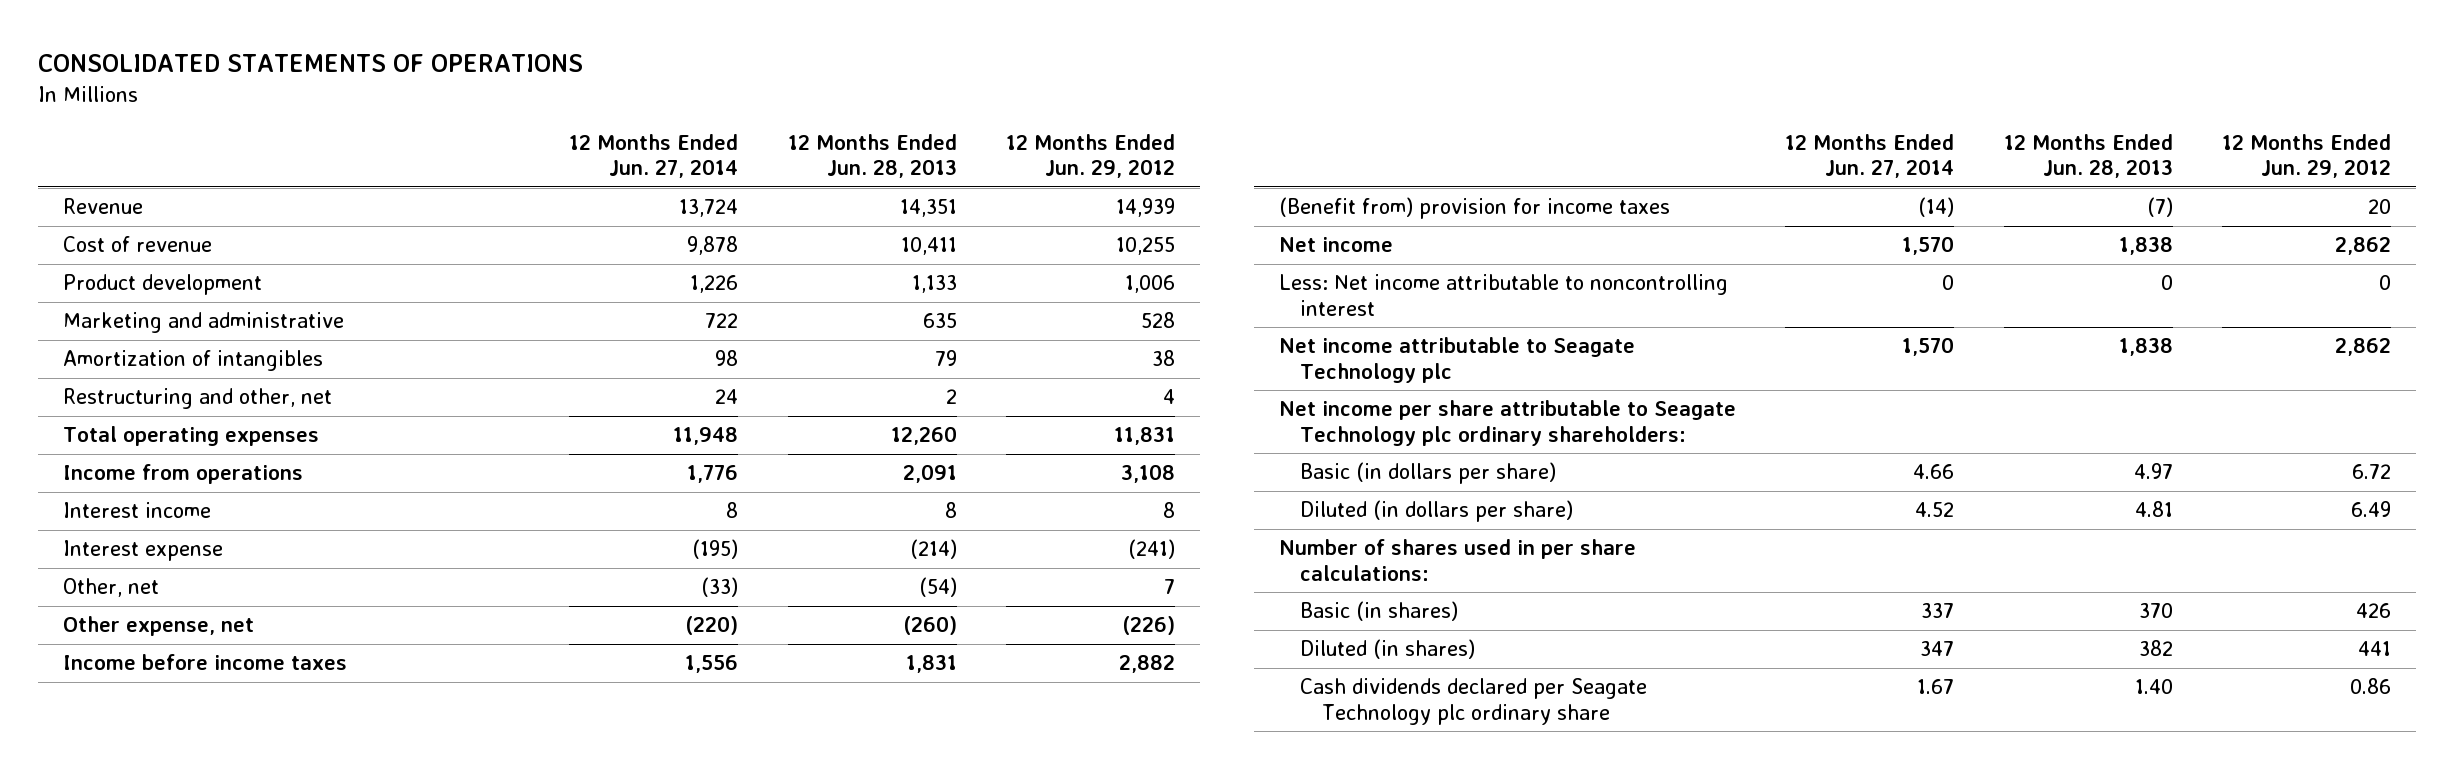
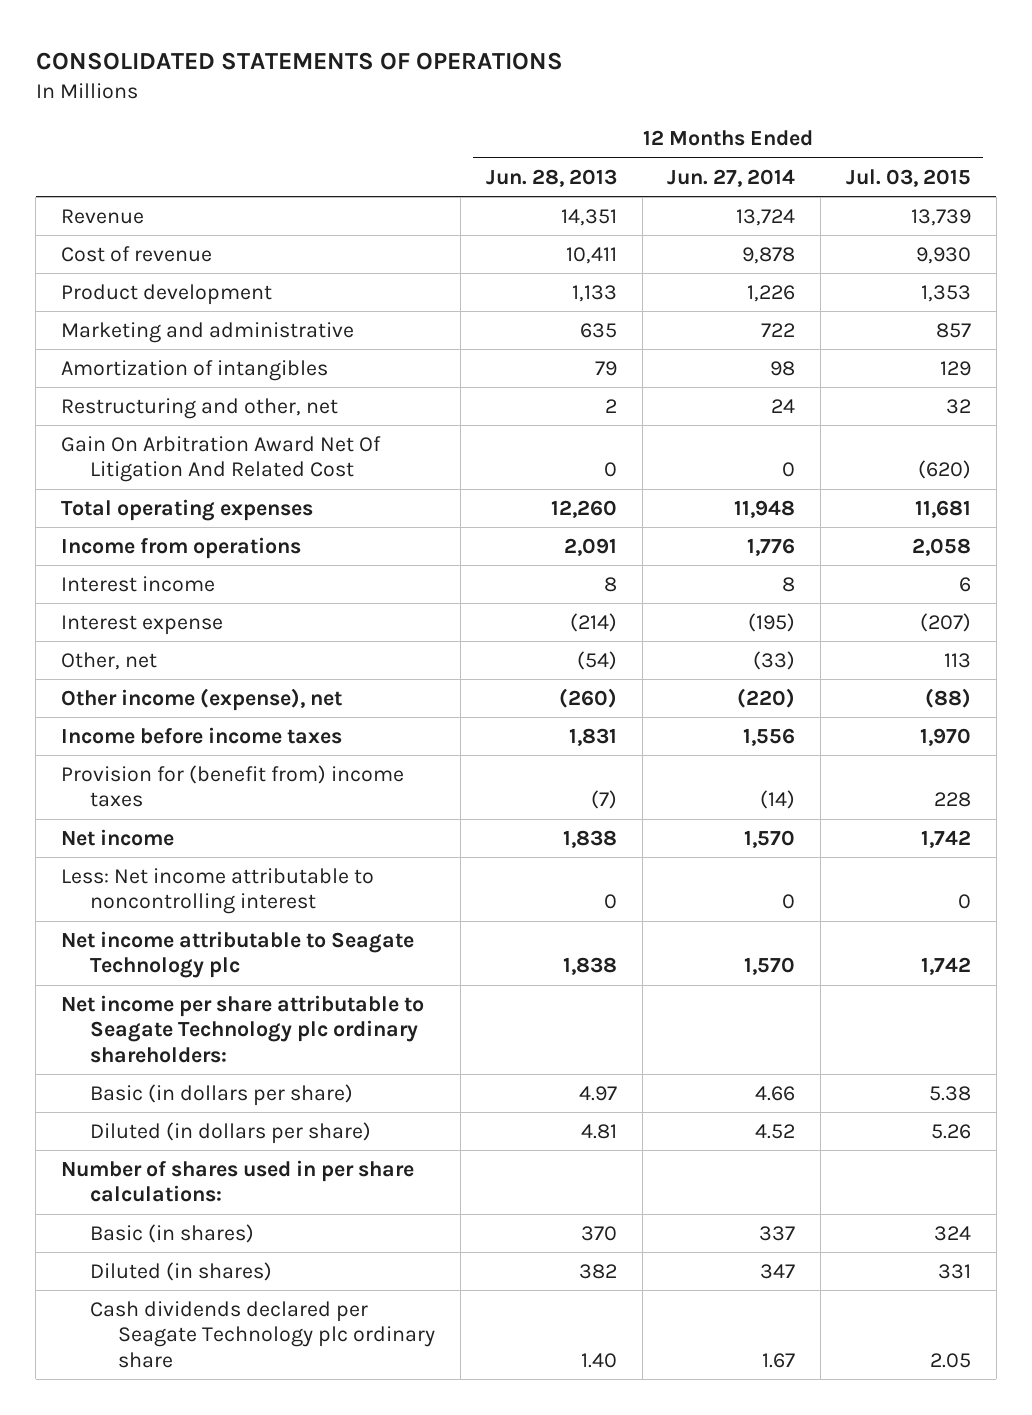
- | 12 Months Ended Jun. 27, 2014 | 12 Months Ended Jun. 28, 2013 | 12 Months Ended Jun. 29, 2012
+ | 12 Months Ended Jun. 28, 2013 | 12 Months Ended Jun. 27, 2014 | 12 Months Ended Jul. 03, 2015
+ Gain On Arbitration Award Net Of Litigation And Related Cost | 0 | 0 | (620)
- Other expense, net | (220) | (260) | (226)
+ Other income (expense), net | (260) | (220) | (88)
- (Benefit from) provision for income taxes | (14) | (7) | 20
+ Provision for (benefit from) income taxes | (7) | (14) | 228

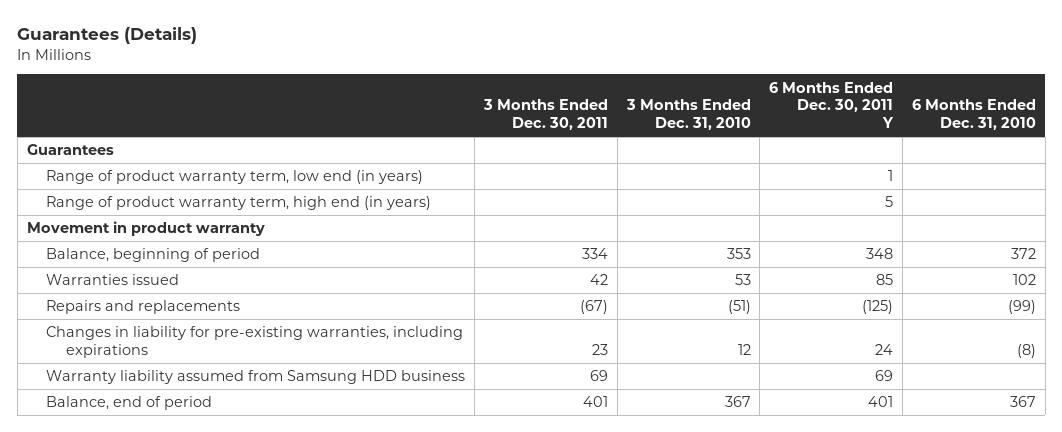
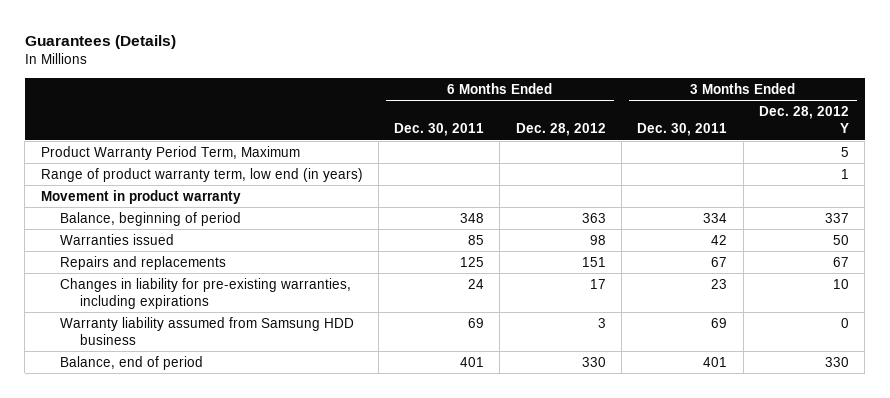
- | 3 Months Ended Dec. 30, 2011 | 3 Months Ended Dec. 31, 2010 | 6 Months Ended Dec. 30, 2011 Y | 6 Months Ended Dec. 31, 2010
+ | 6 Months Ended Dec. 30, 2011 | 6 Months Ended Dec. 28, 2012 | 3 Months Ended Dec. 30, 2011 | 3 Months Ended Dec. 28, 2012 Y
- Guarantees
+ Product Warranty Period Term, Maximum | | | | 5
- Range of product warranty term, high end (in years) | | | 5 |
- Repairs and replacements | (67) | (51) | (125) | (99)
+ Repairs and replacements | 125 | 151 | 67 | 67

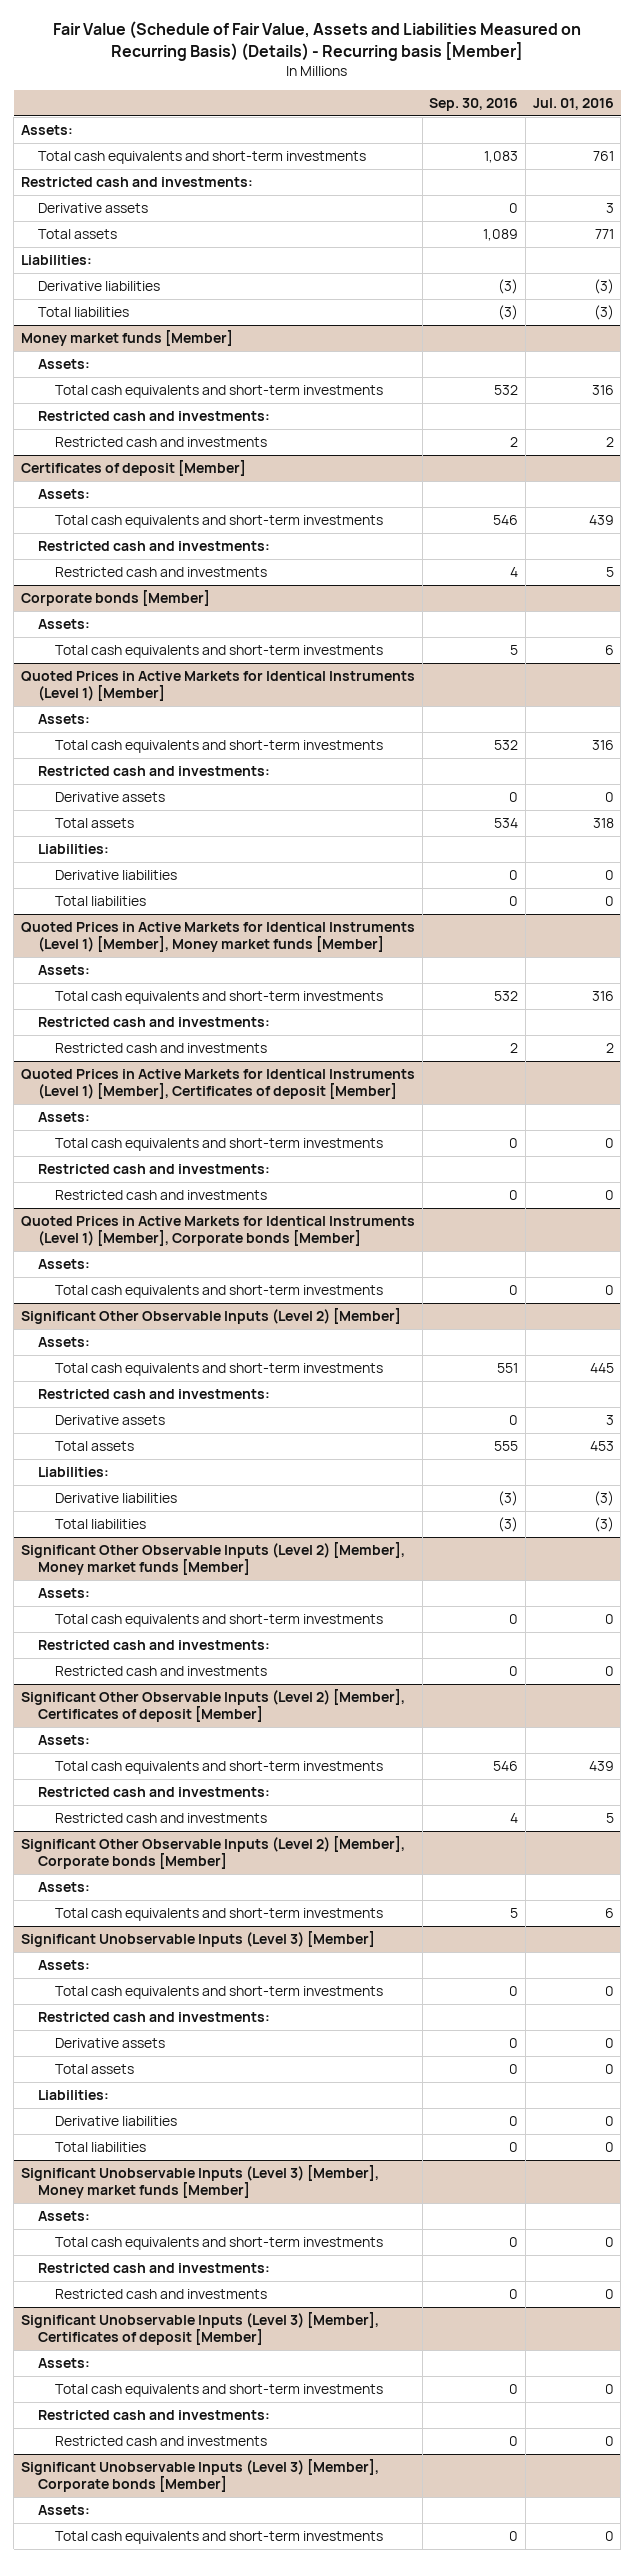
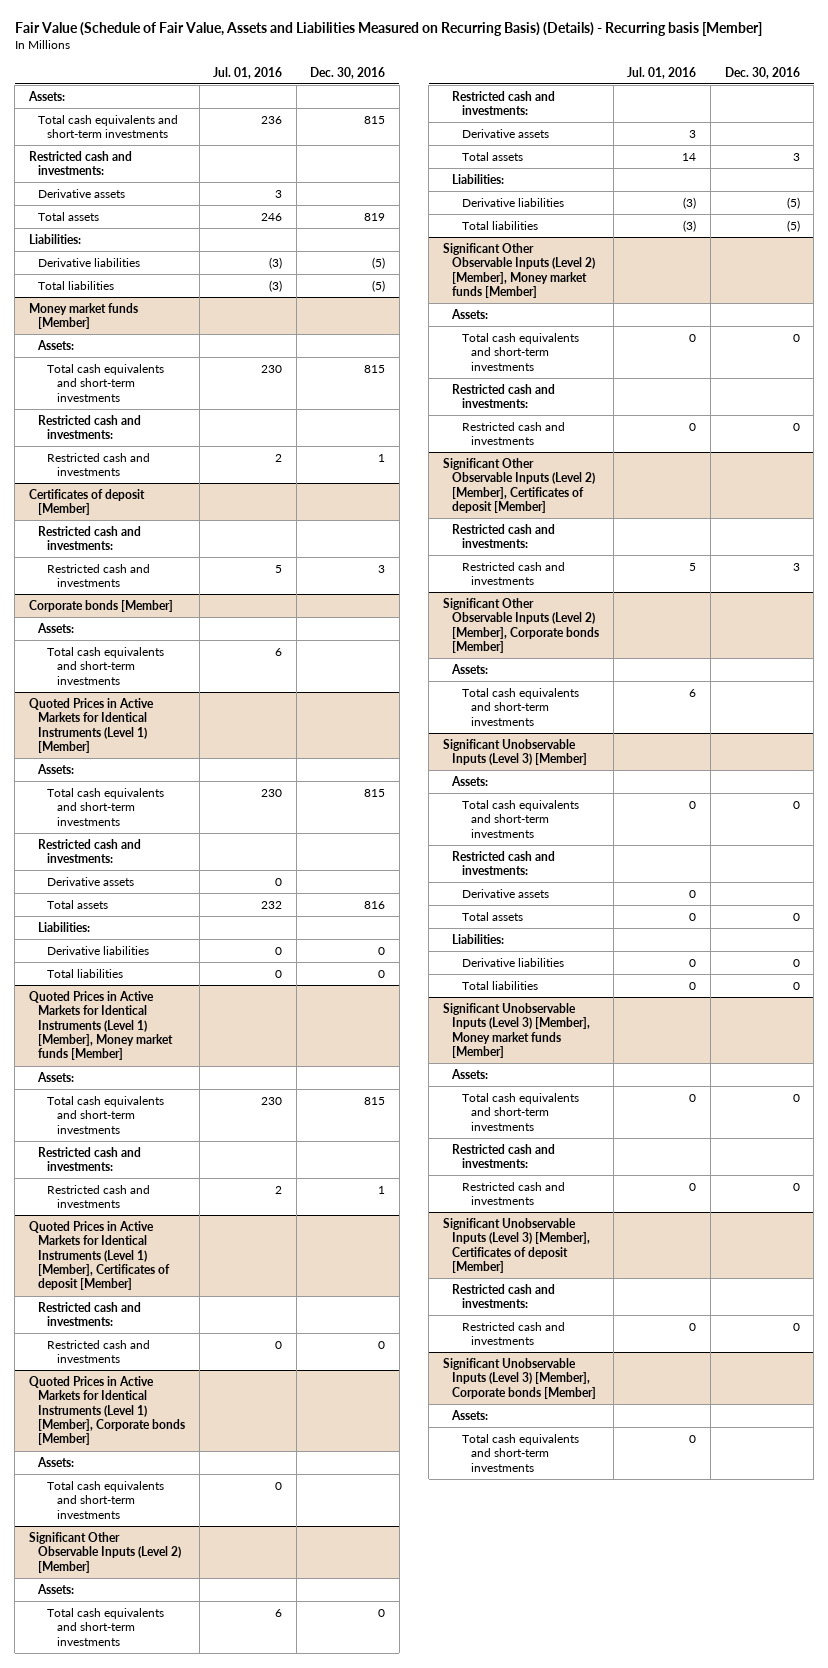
- | Sep. 30, 2016 | Jul. 01, 2016
+ | Jul. 01, 2016 | Dec. 30, 2016
- Total cash equivalents and short-term investments | 1,083 | 761
+ Total cash equivalents and short-term investments | 236 | 815
- Total assets | 1,089 | 771
+ Total assets | 246 | 819
@ Money market funds [Member]
- Total cash equivalents and short-term investments | 532 | 316
+ Total cash equivalents and short-term investments | 230 | 815
@ Certificates of deposit [Member]
- Assets:
- Total cash equivalents and short-term investments | 546 | 439
@ Quoted Prices in Active Markets for Identical Instruments (Level 1) [Member]
- Total cash equivalents and short-term investments | 532 | 316
+ Total cash equivalents and short-term investments | 230 | 815
- Total assets | 534 | 318
+ Total assets | 232 | 816
@ Quoted Prices in Active Markets for Identical Instruments (Level 1) [Member], Money market funds [Member]
- Total cash equivalents and short-term investments | 532 | 316
+ Total cash equivalents and short-term investments | 230 | 815
@ Quoted Prices in Active Markets for Identical Instruments (Level 1) [Member], Certificates of deposit [Member]
- Assets:
- Total cash equivalents and short-term investments | 0 | 0
@ Significant Other Observable Inputs (Level 2) [Member]
- Total cash equivalents and short-term investments | 551 | 445
+ Total cash equivalents and short-term investments | 6 | 0
- Total assets | 555 | 453
+ Total assets | 14 | 3
@ Significant Other Observable Inputs (Level 2) [Member], Certificates of deposit [Member]
- Assets:
- Total cash equivalents and short-term investments | 546 | 439
@ Significant Unobservable Inputs (Level 3) [Member], Certificates of deposit [Member]
- Assets:
- Total cash equivalents and short-term investments | 0 | 0

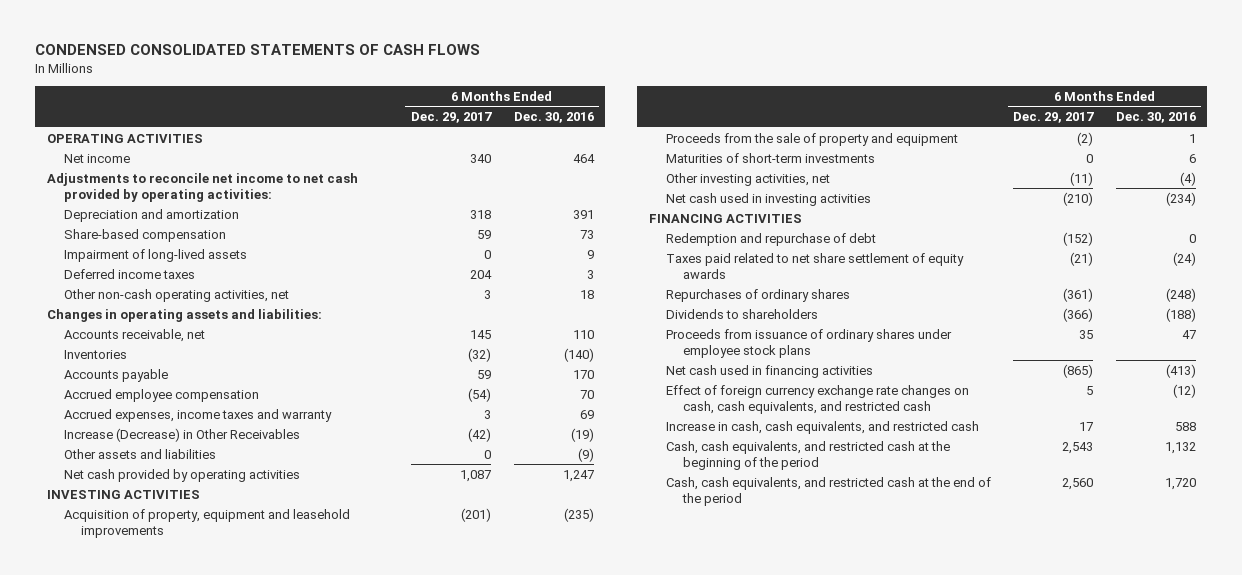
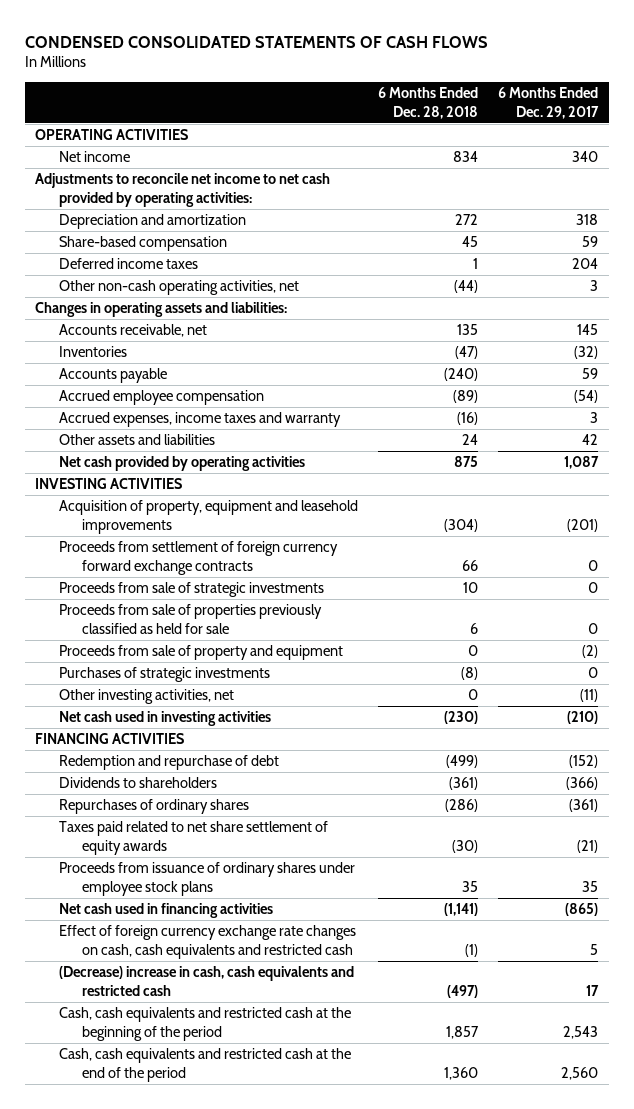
- | 6 Months Ended Dec. 29, 2017 | 6 Months Ended Dec. 30, 2016
+ | 6 Months Ended Dec. 28, 2018 | 6 Months Ended Dec. 29, 2017
- Impairment of long-lived assets | 0 | 9
- Increase (Decrease) in Other Receivables | (42) | (19)
- Other assets and liabilities | 0 | (9)
+ Other assets and liabilities | 24 | 42
- Proceeds from the sale of property and equipment | (2) | 1
- Maturities of short-term investments | 0 | 6
+ Proceeds from settlement of foreign currency forward exchange contracts | 66 | 0
+ Proceeds from sale of strategic investments | 10 | 0
+ Proceeds from sale of properties previously classified as held for sale | 6 | 0
+ Proceeds from sale of property and equipment | 0 | (2)
+ Purchases of strategic investments | (8) | 0
moved down: Repurchases of ordinary shares | (286) | (361)
moved down: Taxes paid related to net share settlement of equity awards | (30) | (21)
- Effect of foreign currency exchange rate changes on cash, cash equivalents, and restricted cash | 5 | (12)
- Increase in cash, cash equivalents, and restricted cash | 17 | 588
- Cash, cash equivalents, and restricted cash at the beginning of the period | 2,543 | 1,132
- Cash, cash equivalents, and restricted cash at the end of the period | 2,560 | 1,720
+ Effect of foreign currency exchange rate changes on cash, cash equivalents and restricted cash | (1) | 5
+ (Decrease) increase in cash, cash equivalents and restricted cash | (497) | 17
+ Cash, cash equivalents and restricted cash at the beginning of the period | 1,857 | 2,543
+ Cash, cash equivalents and restricted cash at the end of the period | 1,360 | 2,560

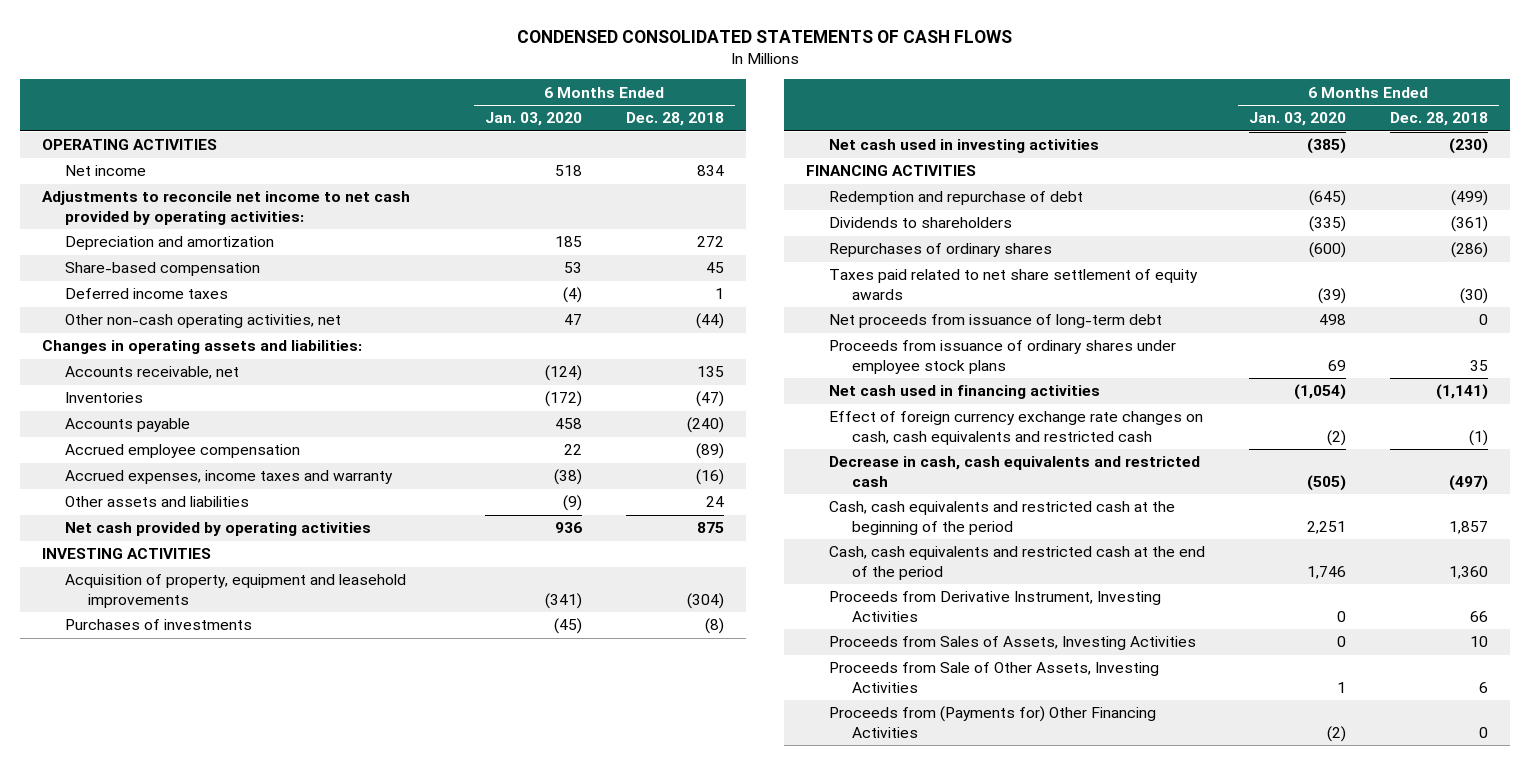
- | 6 Months Ended Dec. 28, 2018 | 6 Months Ended Dec. 29, 2017
+ | 6 Months Ended Jan. 03, 2020 | 6 Months Ended Dec. 28, 2018
- Proceeds from settlement of foreign currency forward exchange contracts | 66 | 0
- Proceeds from sale of strategic investments | 10 | 0
- Proceeds from sale of properties previously classified as held for sale | 6 | 0
- Proceeds from sale of property and equipment | 0 | (2)
- Purchases of strategic investments | (8) | 0
- Other investing activities, net | 0 | (11)
+ Purchases of investments | (45) | (8)
+ Net proceeds from issuance of long-term debt | 498 | 0
- (Decrease) increase in cash, cash equivalents and restricted cash | (497) | 17
+ Decrease in cash, cash equivalents and restricted cash | (505) | (497)
+ Proceeds from Derivative Instrument, Investing Activities | 0 | 66
+ Proceeds from Sales of Assets, Investing Activities | 0 | 10
+ Proceeds from Sale of Other Assets, Investing Activities | 1 | 6
+ Proceeds from (Payments for) Other Financing Activities | (2) | 0

